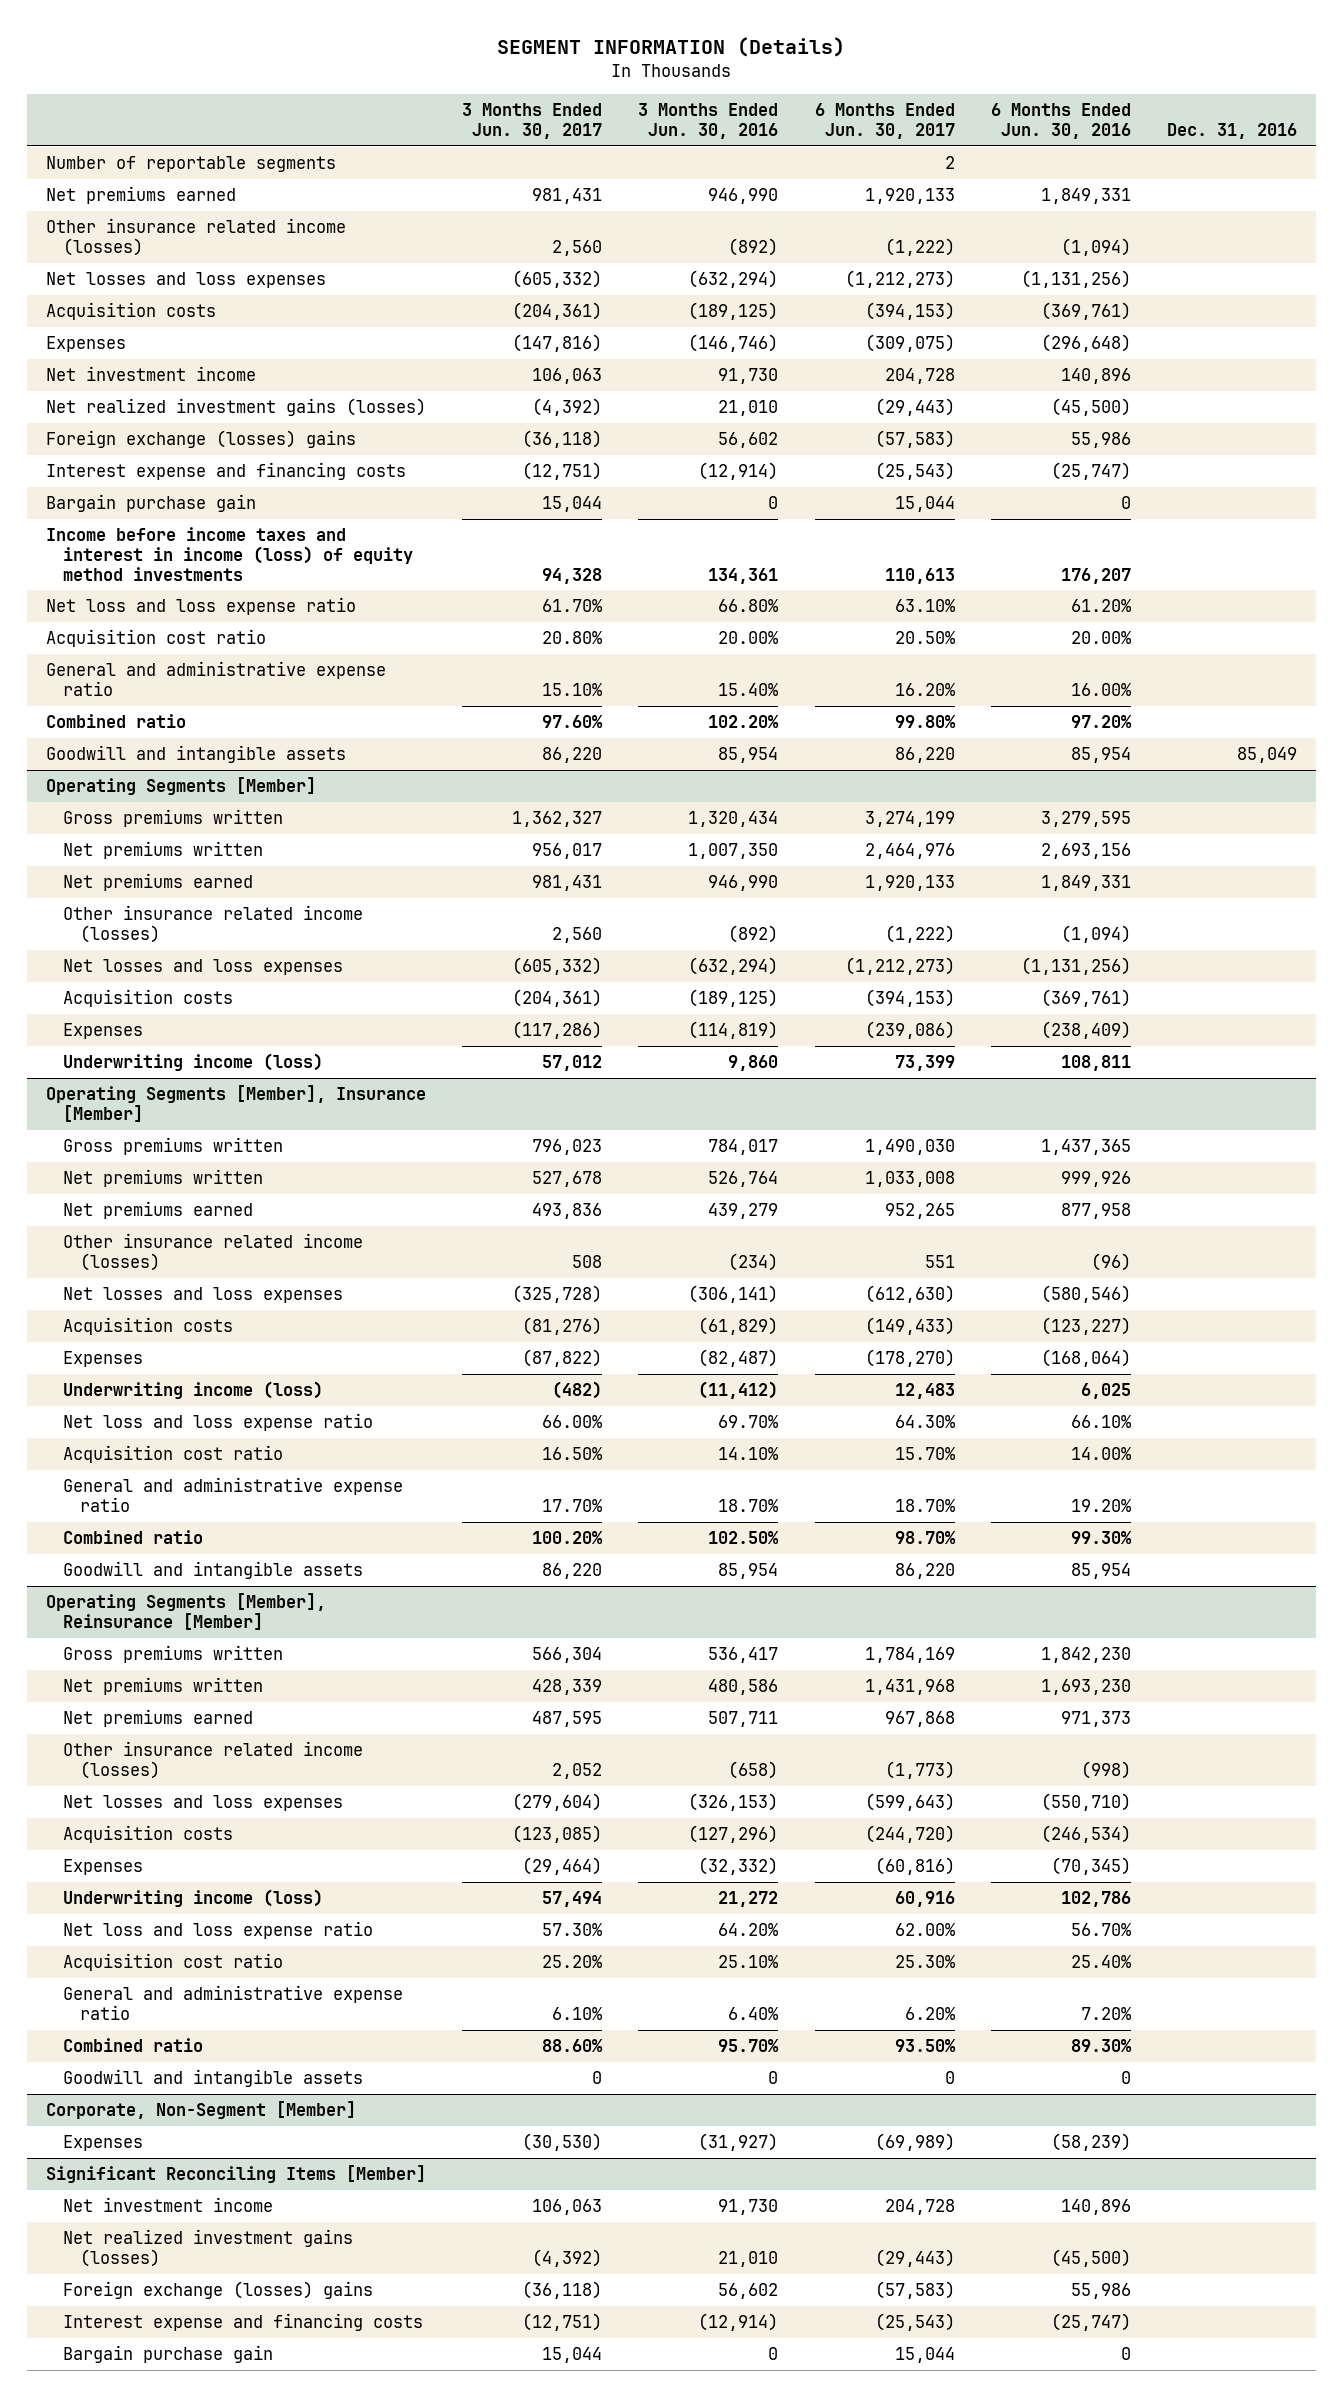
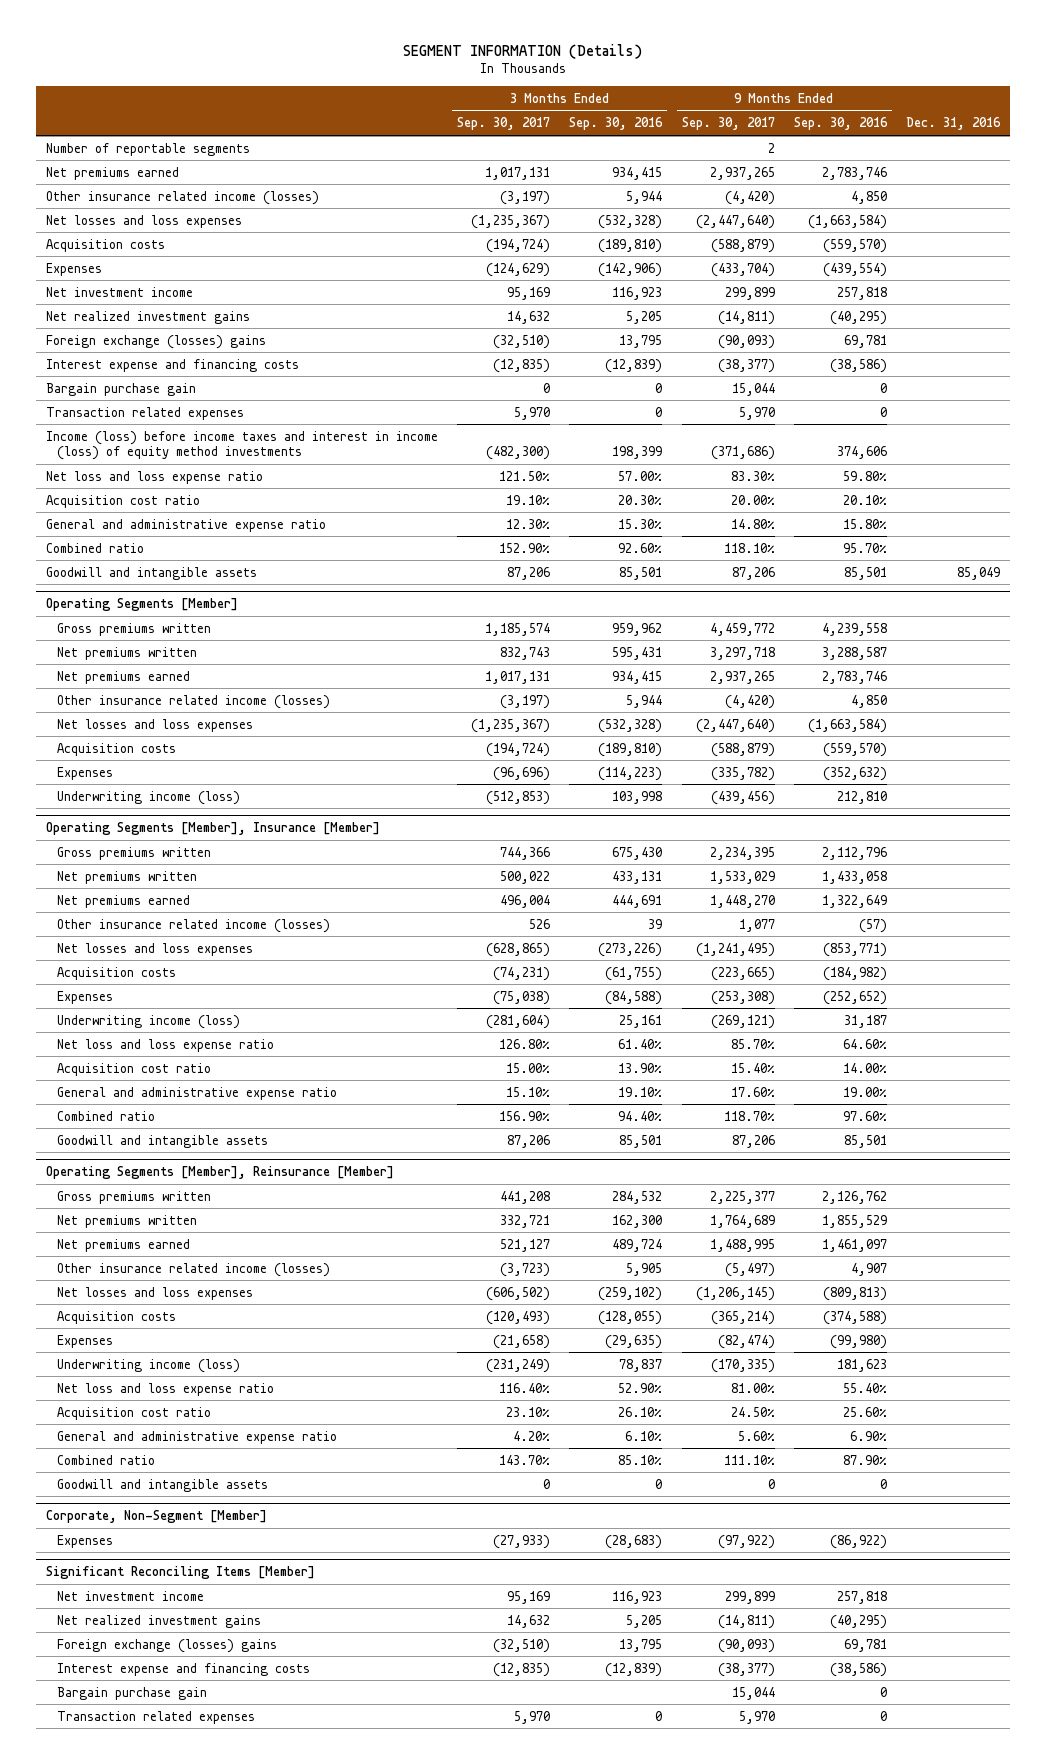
- | 3 Months Ended Jun. 30, 2017 | 3 Months Ended Jun. 30, 2016 | 6 Months Ended Jun. 30, 2017 | 6 Months Ended Jun. 30, 2016 | Dec. 31, 2016
+ | 3 Months Ended Sep. 30, 2017 | 3 Months Ended Sep. 30, 2016 | 9 Months Ended Sep. 30, 2017 | 9 Months Ended Sep. 30, 2016 | Dec. 31, 2016
- Net realized investment gains (losses) | (4,392) | 21,010 | (29,443) | (45,500) |
+ Net realized investment gains | 14,632 | 5,205 | (14,811) | (40,295) |
- Income before income taxes and interest in income (loss) of equity method investments | 94,328 | 134,361 | 110,613 | 176,207 |
+ Transaction related expenses | 5,970 | 0 | 5,970 | 0 |
+ Income (loss) before income taxes and interest in income (loss) of equity method investments | (482,300) | 198,399 | (371,686) | 374,606 |
@ Significant Reconciling Items [Member]
- Net realized investment gains (losses) | (4,392) | 21,010 | (29,443) | (45,500) |
+ Net realized investment gains | 14,632 | 5,205 | (14,811) | (40,295) |
+ Transaction related expenses | 5,970 | 0 | 5,970 | 0 |

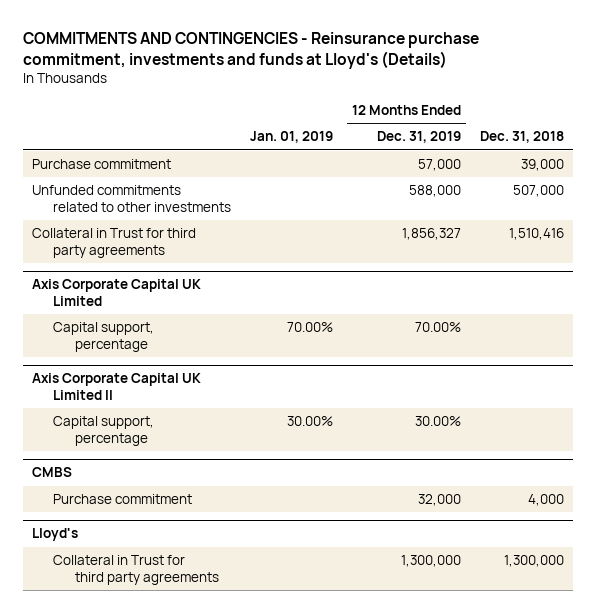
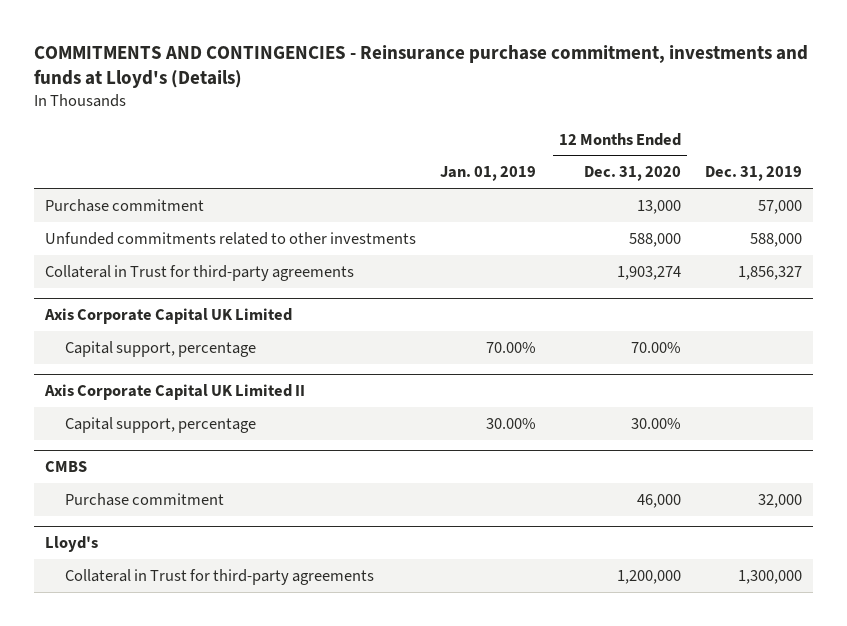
- | Jan. 01, 2019 | 12 Months Ended Dec. 31, 2019 | Dec. 31, 2018
+ | Jan. 01, 2019 | 12 Months Ended Dec. 31, 2020 | Dec. 31, 2019
- Collateral in Trust for third party agreements | | 1,856,327 | 1,510,416
+ Collateral in Trust for third-party agreements | | 1,903,274 | 1,856,327
@ Lloyd's
- Collateral in Trust for third party agreements | | 1,300,000 | 1,300,000
+ Collateral in Trust for third-party agreements | | 1,200,000 | 1,300,000

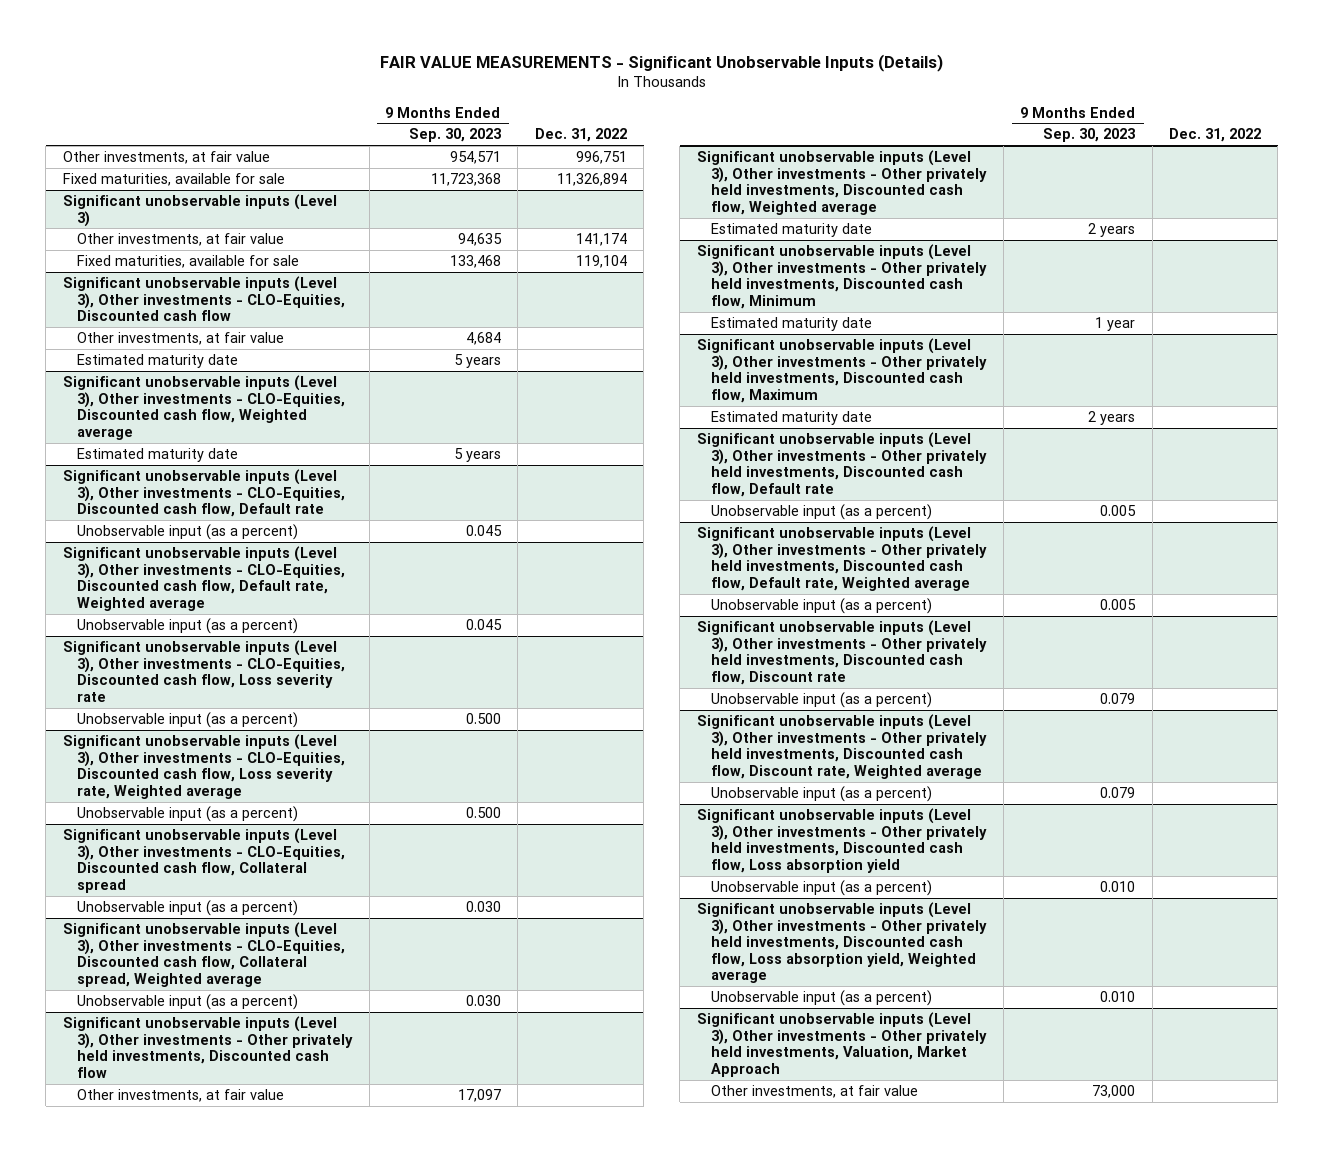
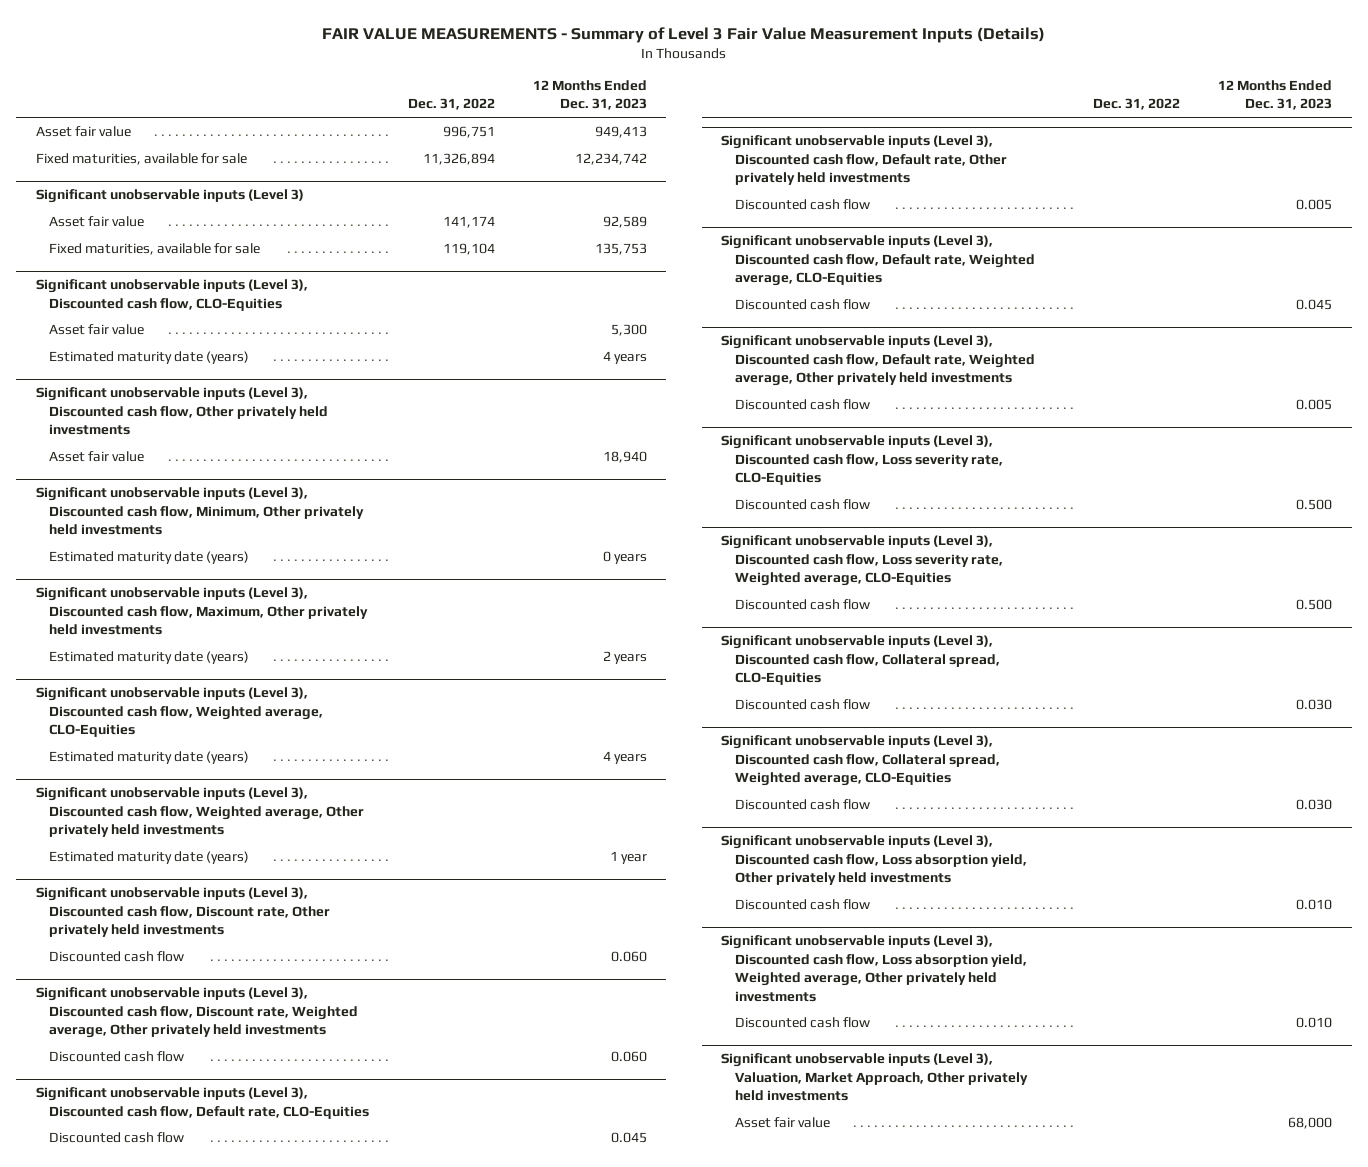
- FAIR VALUE MEASUREMENTS - Significant Unobservable Inputs (Details)
+ FAIR VALUE MEASUREMENTS - Summary of Level 3 Fair Value Measurement Inputs (Details)
- | 9 Months Ended Sep. 30, 2023 | Dec. 31, 2022
+ | Dec. 31, 2022 | 12 Months Ended Dec. 31, 2023
- Other investments, at fair value | 954,571 | 996,751
+ Asset fair value | 996,751 | 949,413
@ Significant unobservable inputs (Level 3)
- Other investments, at fair value | 94,635 | 141,174
+ Asset fair value | 141,174 | 92,589
- Significant unobservable inputs (Level 3), Other investments - CLO-Equities, Discounted cash flow
- Other investments, at fair value | 4,684 |
- Estimated maturity date | 5 years |
- Significant unobservable inputs (Level 3), Other investments - CLO-Equities, Discounted cash flow, Weighted average
- Estimated maturity date | 5 years |
- Significant unobservable inputs (Level 3), Other investments - CLO-Equities, Discounted cash flow, Default rate
- Unobservable input (as a percent) | 0.045 |
- Significant unobservable inputs (Level 3), Other investments - CLO-Equities, Discounted cash flow, Default rate, Weighted average
- Unobservable input (as a percent) | 0.045 |
- Significant unobservable inputs (Level 3), Other investments - CLO-Equities, Discounted cash flow, Loss severity rate
- Unobservable input (as a percent) | 0.500 |
- Significant unobservable inputs (Level 3), Other investments - CLO-Equities, Discounted cash flow, Loss severity rate, Weighted average
- Unobservable input (as a percent) | 0.500 |
- Significant unobservable inputs (Level 3), Other investments - CLO-Equities, Discounted cash flow, Collateral spread
- Unobservable input (as a percent) | 0.030 |
- Significant unobservable inputs (Level 3), Other investments - CLO-Equities, Discounted cash flow, Collateral spread, Weighted average
- Unobservable input (as a percent) | 0.030 |
- Significant unobservable inputs (Level 3), Other investments - Other privately held investments, Discounted cash flow
- Other investments, at fair value | 17,097 |
- Significant unobservable inputs (Level 3), Other investments - Other privately held investments, Discounted cash flow, Weighted average
- Estimated maturity date | 2 years |
- Significant unobservable inputs (Level 3), Other investments - Other privately held investments, Discounted cash flow, Minimum
- Estimated maturity date | 1 year |
- Significant unobservable inputs (Level 3), Other investments - Other privately held investments, Discounted cash flow, Maximum
- Estimated maturity date | 2 years |
- Significant unobservable inputs (Level 3), Other investments - Other privately held investments, Discounted cash flow, Default rate
- Unobservable input (as a percent) | 0.005 |
- Significant unobservable inputs (Level 3), Other investments - Other privately held investments, Discounted cash flow, Default rate, Weighted average
- Unobservable input (as a percent) | 0.005 |
- Significant unobservable inputs (Level 3), Other investments - Other privately held investments, Discounted cash flow, Discount rate
- Unobservable input (as a percent) | 0.079 |
- Significant unobservable inputs (Level 3), Other investments - Other privately held investments, Discounted cash flow, Discount rate, Weighted average
- Unobservable input (as a percent) | 0.079 |
- Significant unobservable inputs (Level 3), Other investments - Other privately held investments, Discounted cash flow, Loss absorption yield
- Unobservable input (as a percent) | 0.010 |
- Significant unobservable inputs (Level 3), Other investments - Other privately held investments, Discounted cash flow, Loss absorption yield, Weighted average
- Unobservable input (as a percent) | 0.010 |
- Significant unobservable inputs (Level 3), Other investments - Other privately held investments, Valuation, Market Approach
- Other investments, at fair value | 73,000 |
+ Significant unobservable inputs (Level 3), Discounted cash flow, CLO-Equities
+ Asset fair value | | 5,300
+ Estimated maturity date (years) | | 4 years
+ Significant unobservable inputs (Level 3), Discounted cash flow, Other privately held investments
+ Asset fair value | | 18,940
+ Significant unobservable inputs (Level 3), Discounted cash flow, Minimum, Other privately held investments
+ Estimated maturity date (years) | | 0 years
+ Significant unobservable inputs (Level 3), Discounted cash flow, Maximum, Other privately held investments
+ Estimated maturity date (years) | | 2 years
+ Significant unobservable inputs (Level 3), Discounted cash flow, Weighted average, CLO-Equities
+ Estimated maturity date (years) | | 4 years
+ Significant unobservable inputs (Level 3), Discounted cash flow, Weighted average, Other privately held investments
+ Estimated maturity date (years) | | 1 year
+ Significant unobservable inputs (Level 3), Discounted cash flow, Discount rate, Other privately held investments
+ Discounted cash flow | | 0.060
+ Significant unobservable inputs (Level 3), Discounted cash flow, Discount rate, Weighted average, Other privately held investments
+ Discounted cash flow | | 0.060
+ Significant unobservable inputs (Level 3), Discounted cash flow, Default rate, CLO-Equities
+ Discounted cash flow | | 0.045
+ Significant unobservable inputs (Level 3), Discounted cash flow, Default rate, Other privately held investments
+ Discounted cash flow | | 0.005
+ Significant unobservable inputs (Level 3), Discounted cash flow, Default rate, Weighted average, CLO-Equities
+ Discounted cash flow | | 0.045
+ Significant unobservable inputs (Level 3), Discounted cash flow, Default rate, Weighted average, Other privately held investments
+ Discounted cash flow | | 0.005
+ Significant unobservable inputs (Level 3), Discounted cash flow, Loss severity rate, CLO-Equities
+ Discounted cash flow | | 0.500
+ Significant unobservable inputs (Level 3), Discounted cash flow, Loss severity rate, Weighted average, CLO-Equities
+ Discounted cash flow | | 0.500
+ Significant unobservable inputs (Level 3), Discounted cash flow, Collateral spread, CLO-Equities
+ Discounted cash flow | | 0.030
+ Significant unobservable inputs (Level 3), Discounted cash flow, Collateral spread, Weighted average, CLO-Equities
+ Discounted cash flow | | 0.030
+ Significant unobservable inputs (Level 3), Discounted cash flow, Loss absorption yield, Other privately held investments
+ Discounted cash flow | | 0.010
+ Significant unobservable inputs (Level 3), Discounted cash flow, Loss absorption yield, Weighted average, Other privately held investments
+ Discounted cash flow | | 0.010
+ Significant unobservable inputs (Level 3), Valuation, Market Approach, Other privately held investments
+ Asset fair value | | 68,000

